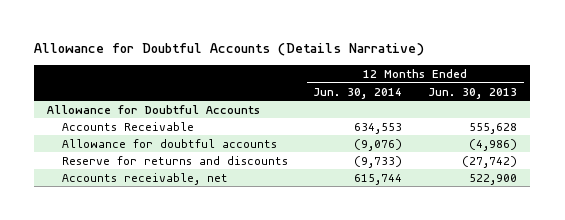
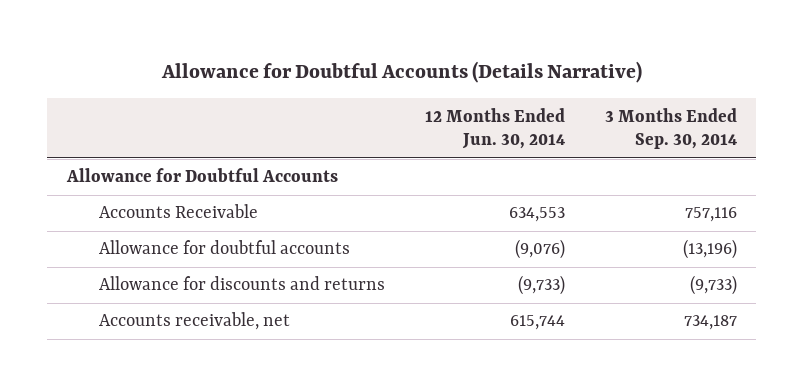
- | 12 Months Ended Jun. 30, 2014 | 12 Months Ended Jun. 30, 2013
+ | 12 Months Ended Jun. 30, 2014 | 3 Months Ended Sep. 30, 2014
- Reserve for returns and discounts | (9,733) | (27,742)
+ Allowance for discounts and returns | (9,733) | (9,733)

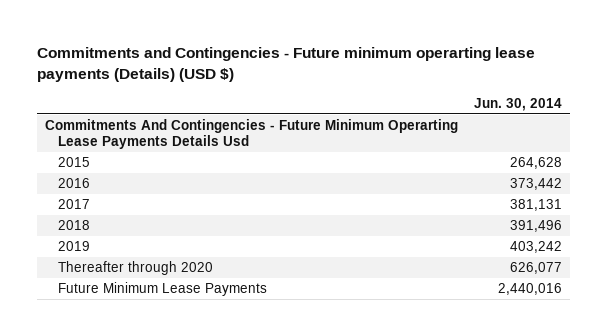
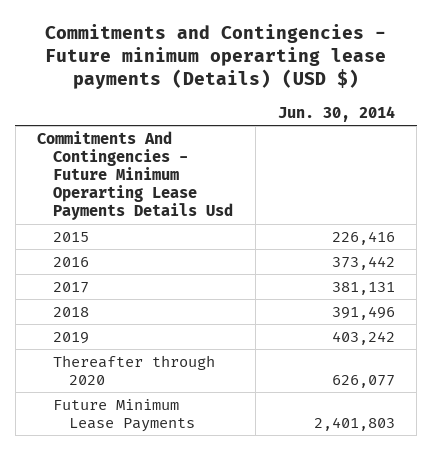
- 2015 | 264,628
+ 2015 | 226,416
- Future Minimum Lease Payments | 2,440,016
+ Future Minimum Lease Payments | 2,401,803

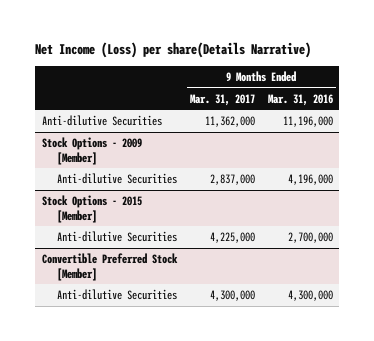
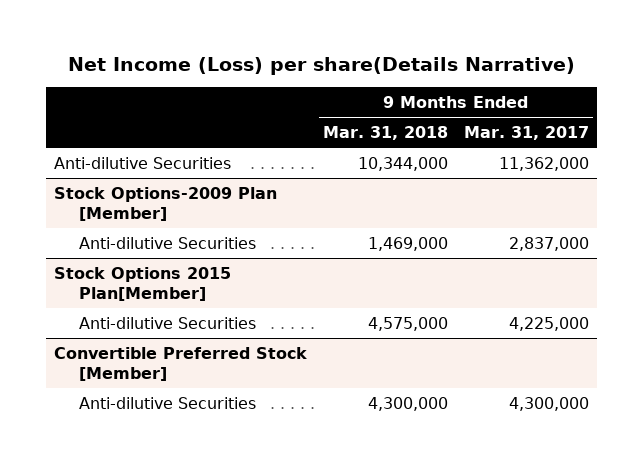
- | 9 Months Ended Mar. 31, 2017 | 9 Months Ended Mar. 31, 2016
+ | 9 Months Ended Mar. 31, 2018 | 9 Months Ended Mar. 31, 2017
- Stock Options - 2009 [Member]
+ Stock Options-2009 Plan [Member]
- Stock Options - 2015 [Member]
+ Stock Options 2015 Plan[Member]

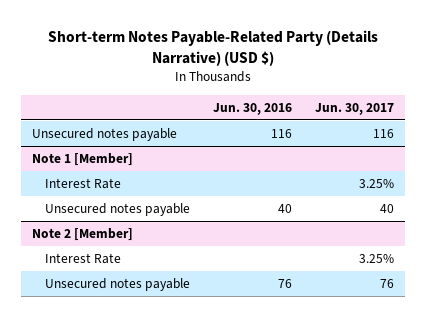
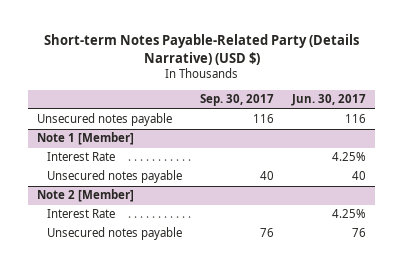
- | Jun. 30, 2016 | Jun. 30, 2017
+ | Sep. 30, 2017 | Jun. 30, 2017
@ Note 1 [Member]
- Interest Rate | | 3.25%
+ Interest Rate | | 4.25%
@ Note 2 [Member]
- Interest Rate | | 3.25%
+ Interest Rate | | 4.25%

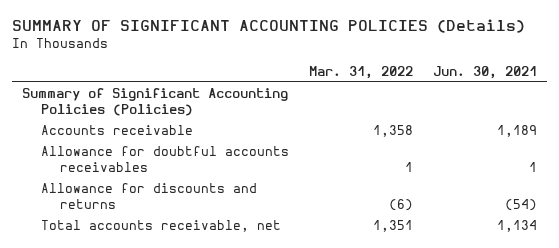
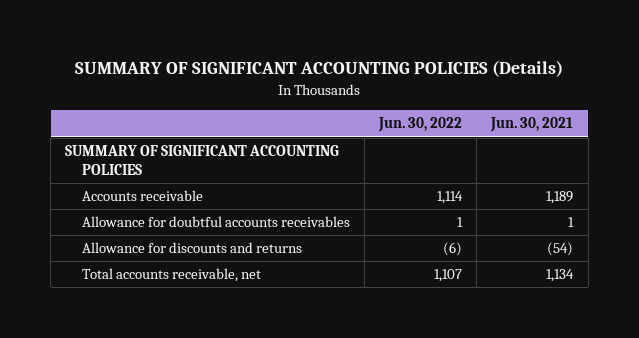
- | Mar. 31, 2022 | Jun. 30, 2021
+ | Jun. 30, 2022 | Jun. 30, 2021
- Summary of Significant Accounting Policies (Policies)
+ SUMMARY OF SIGNIFICANT ACCOUNTING POLICIES

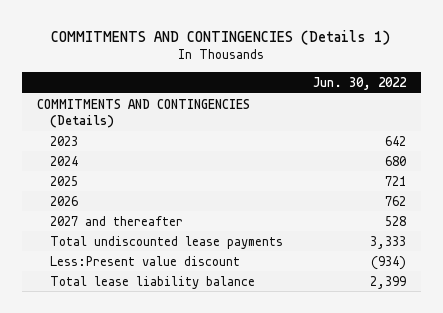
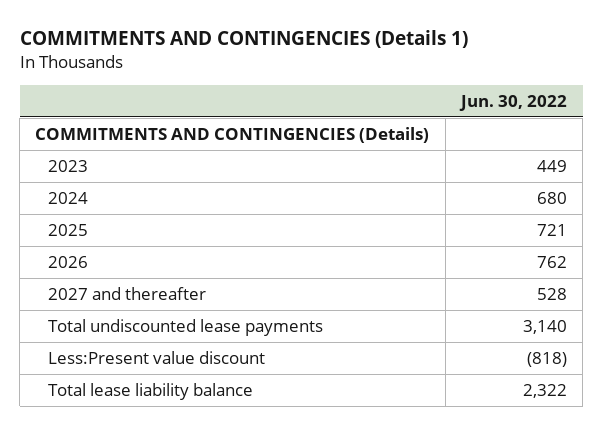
- 2023 | 642
+ 2023 | 449
- Total undiscounted lease payments | 3,333
- Less:Present value discount | (934)
- Total lease liability balance | 2,399
+ Total undiscounted lease payments | 3,140
+ Less:Present value discount | (818)
+ Total lease liability balance | 2,322

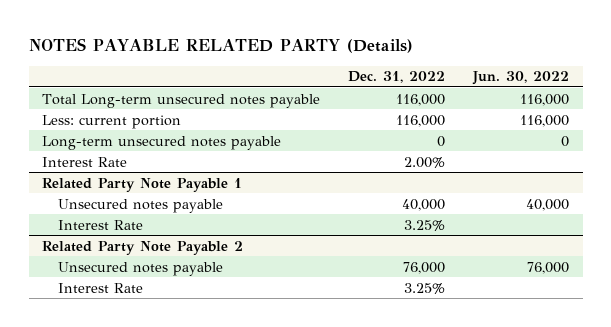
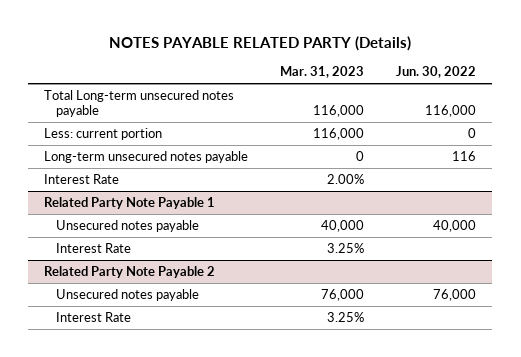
- | Dec. 31, 2022 | Jun. 30, 2022
+ | Mar. 31, 2023 | Jun. 30, 2022
- Less: current portion | 116,000 | 116,000
- Long-term unsecured notes payable | 0 | 0
+ Less: current portion | 116,000 | 0
+ Long-term unsecured notes payable | 0 | 116

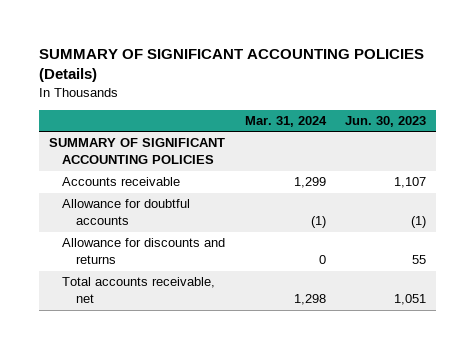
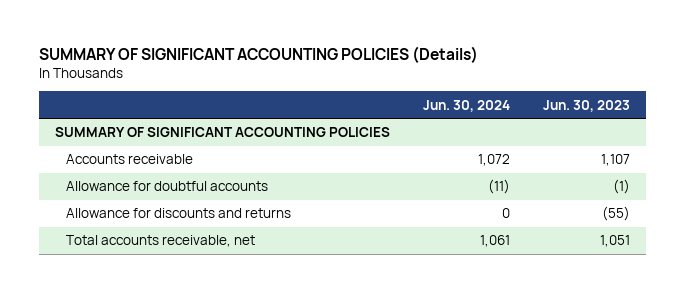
- | Mar. 31, 2024 | Jun. 30, 2023
+ | Jun. 30, 2024 | Jun. 30, 2023
- Allowance for discounts and returns | 0 | 55
+ Allowance for discounts and returns | 0 | (55)

